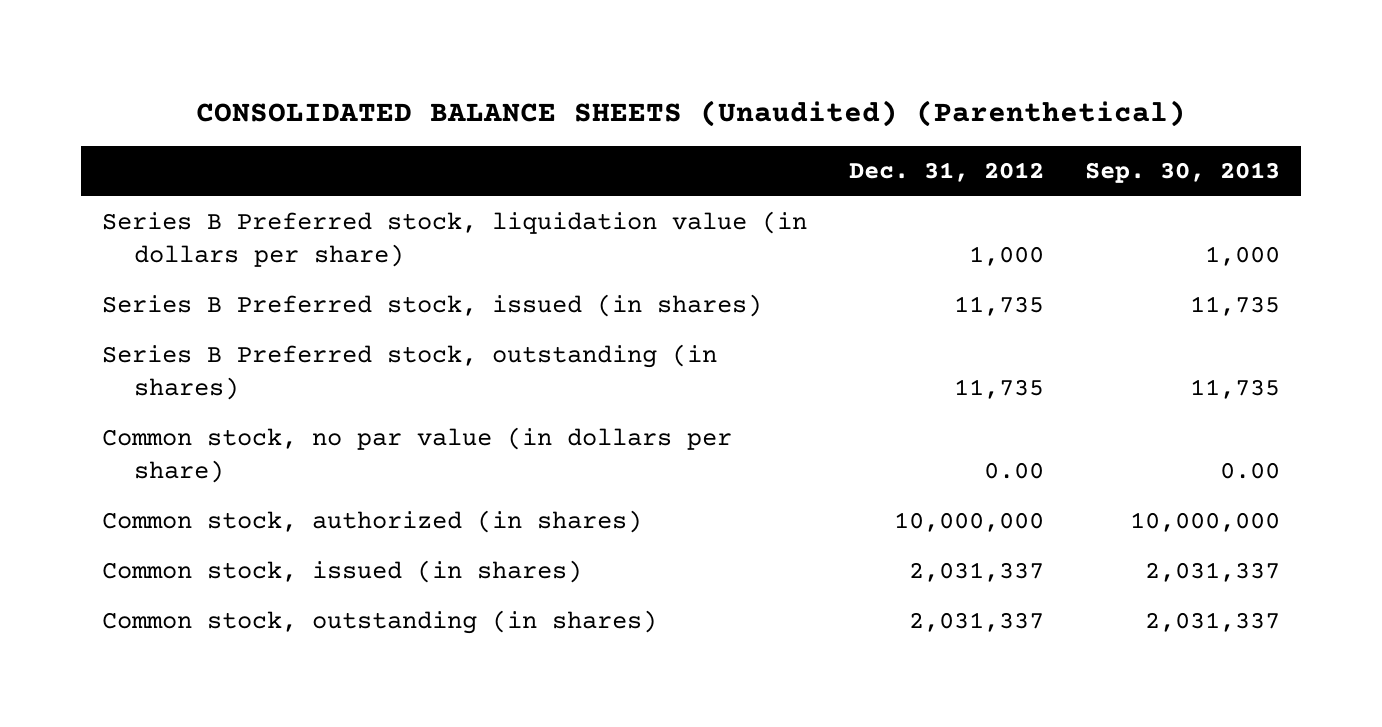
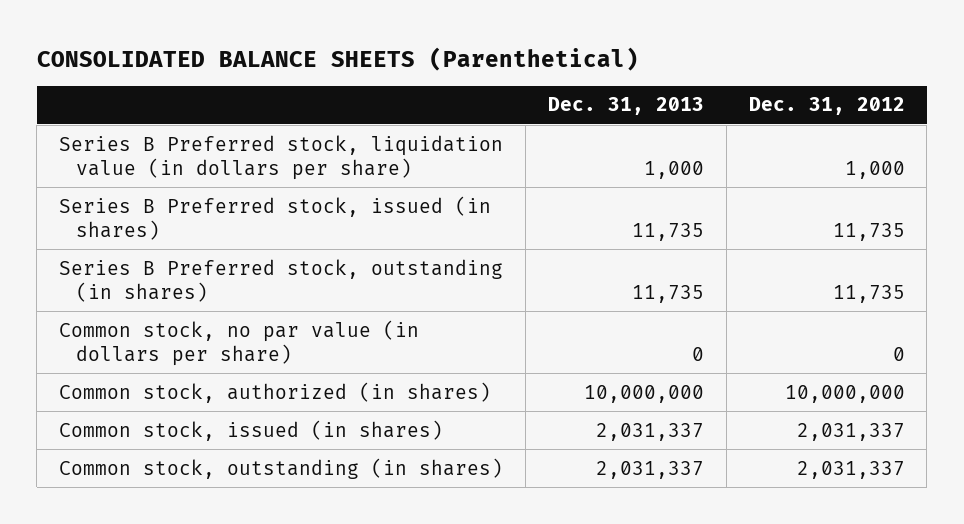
- CONSOLIDATED BALANCE SHEETS (Unaudited) (Parenthetical)
+ CONSOLIDATED BALANCE SHEETS (Parenthetical)
- | Dec. 31, 2012 | Sep. 30, 2013
+ | Dec. 31, 2013 | Dec. 31, 2012
- Common stock, no par value (in dollars per share) | 0.00 | 0.00
+ Common stock, no par value (in dollars per share) | 0 | 0

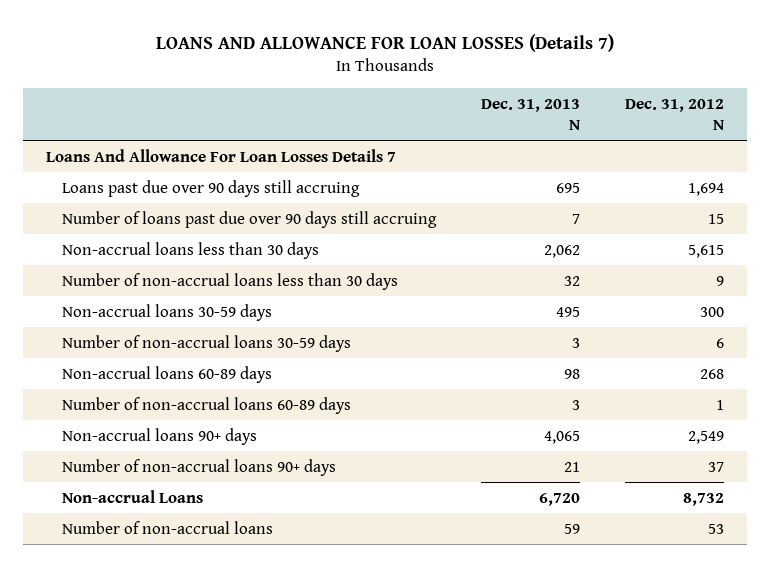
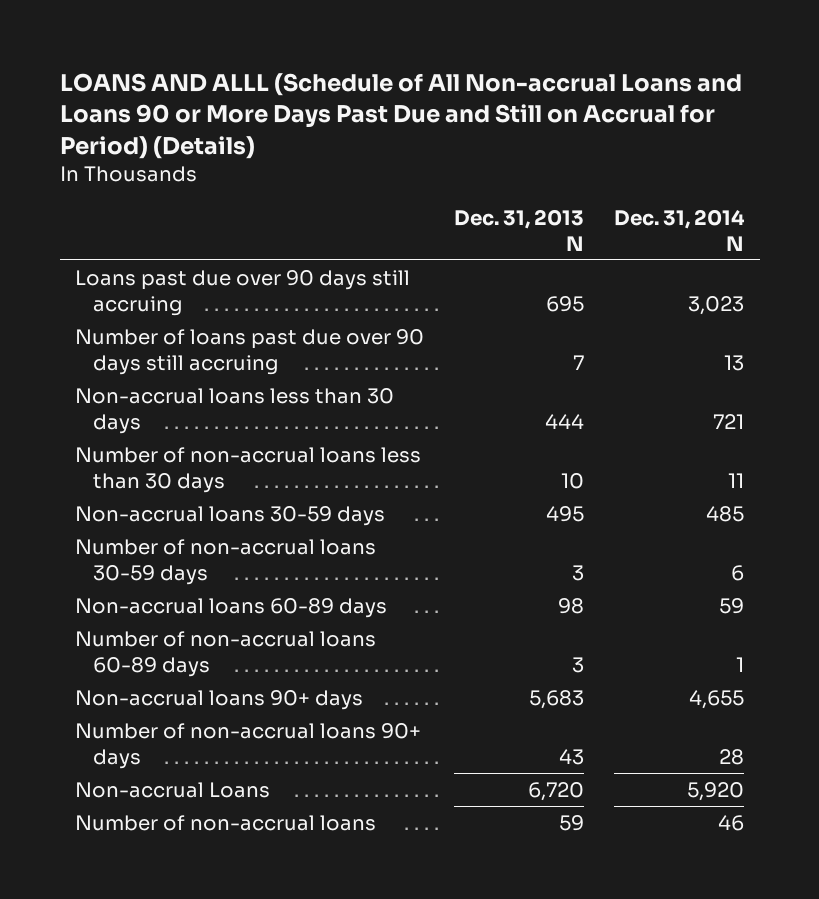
- LOANS AND ALLOWANCE FOR LOAN LOSSES (Details 7)
+ LOANS AND ALLL (Schedule of All Non-accrual Loans and Loans 90 or More Days Past Due and Still on Accrual for Period) (Details)
- | Dec. 31, 2013 N | Dec. 31, 2012 N
+ | Dec. 31, 2013 N | Dec. 31, 2014 N
- Loans And Allowance For Loan Losses Details 7
- Non-accrual loans less than 30 days | 2,062 | 5,615
- Number of non-accrual loans less than 30 days | 32 | 9
+ Non-accrual loans less than 30 days | 444 | 721
+ Number of non-accrual loans less than 30 days | 10 | 11
- Non-accrual loans 90+ days | 4,065 | 2,549
- Number of non-accrual loans 90+ days | 21 | 37
+ Non-accrual loans 90+ days | 5,683 | 4,655
+ Number of non-accrual loans 90+ days | 43 | 28

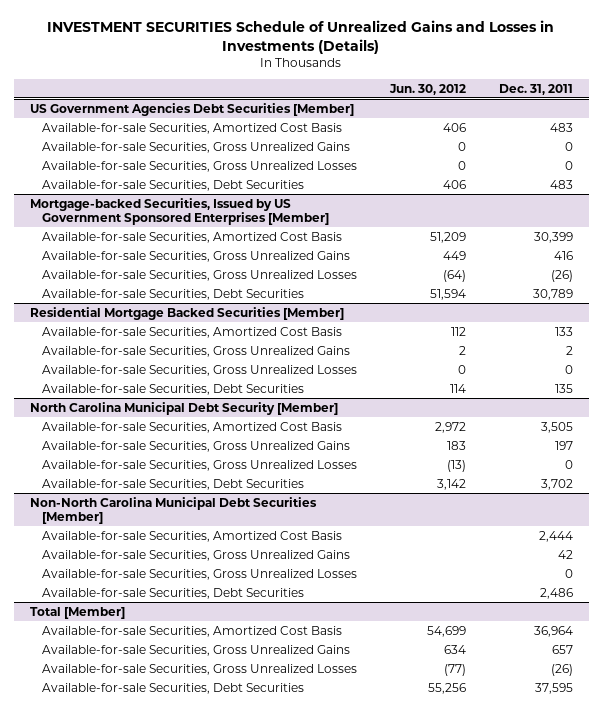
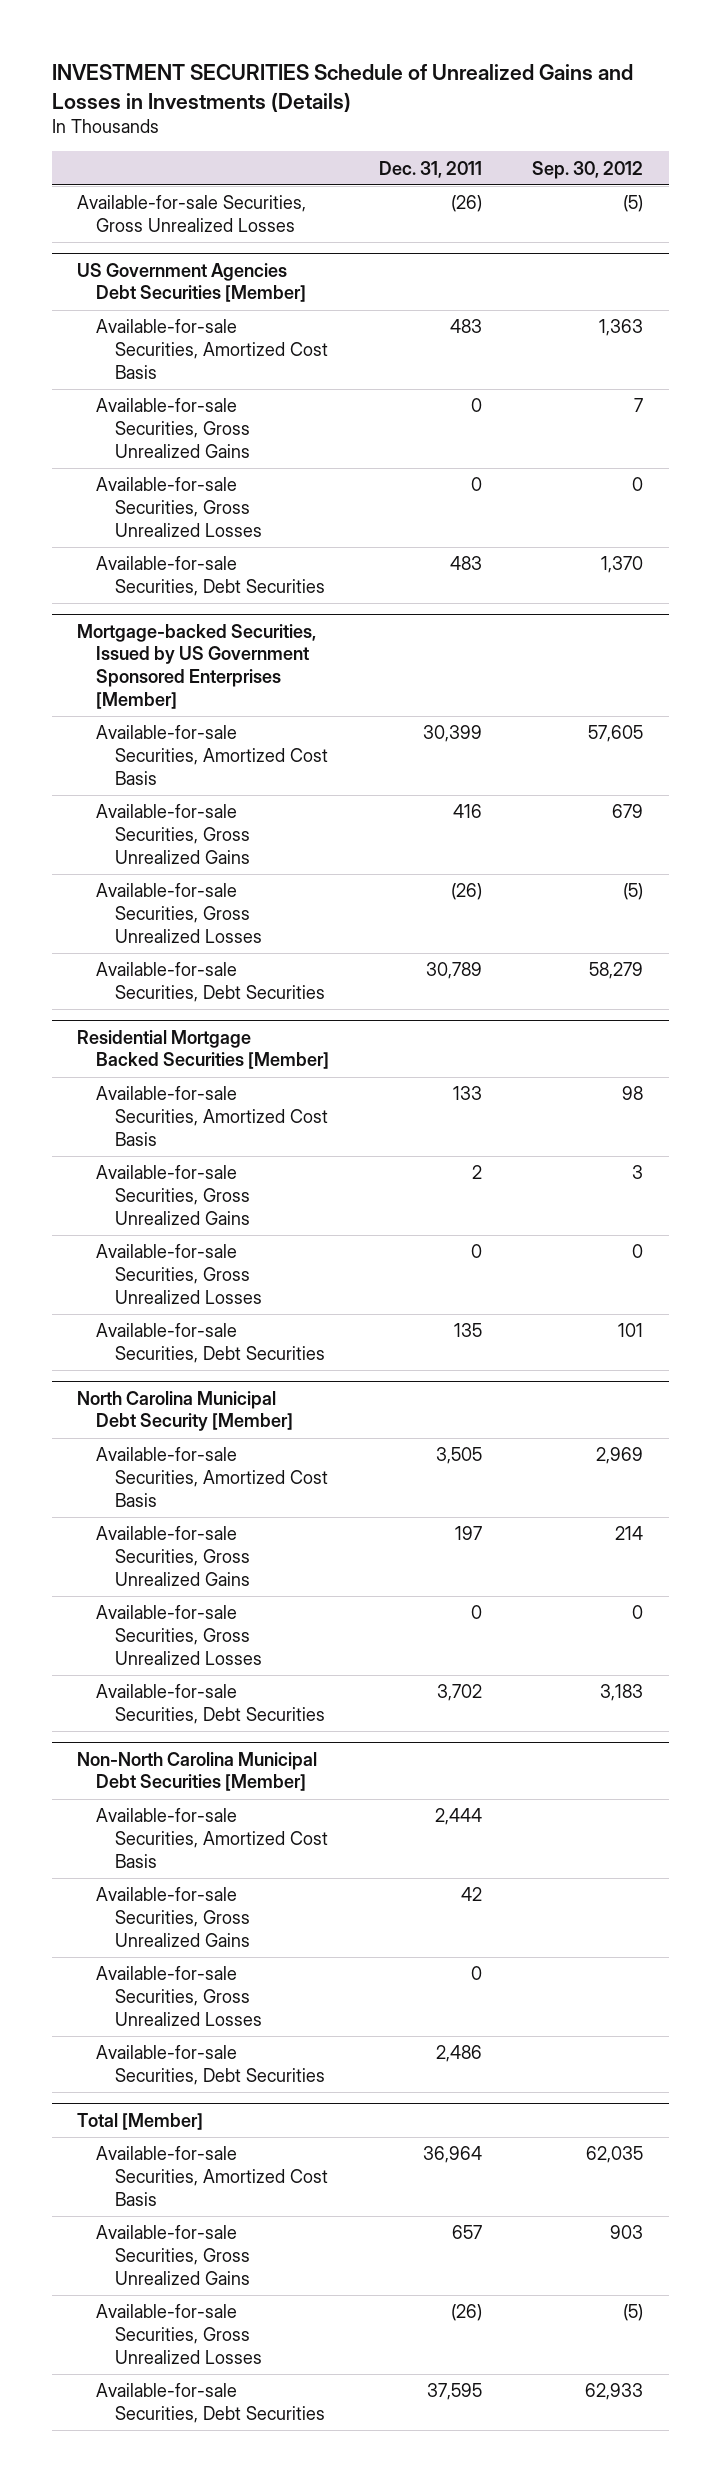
- | Jun. 30, 2012 | Dec. 31, 2011
+ | Dec. 31, 2011 | Sep. 30, 2012
+ Available-for-sale Securities, Gross Unrealized Losses | (26) | (5)

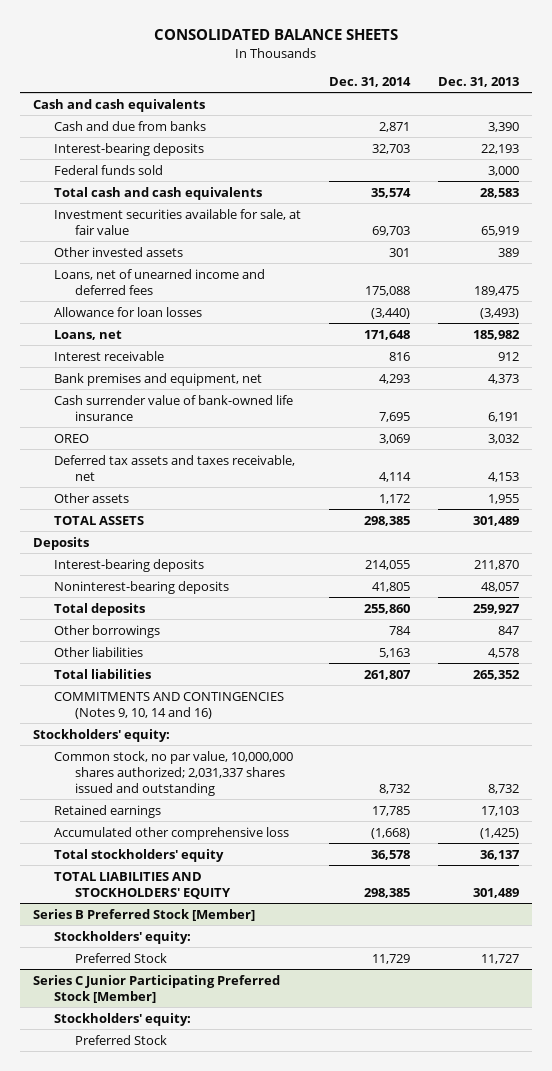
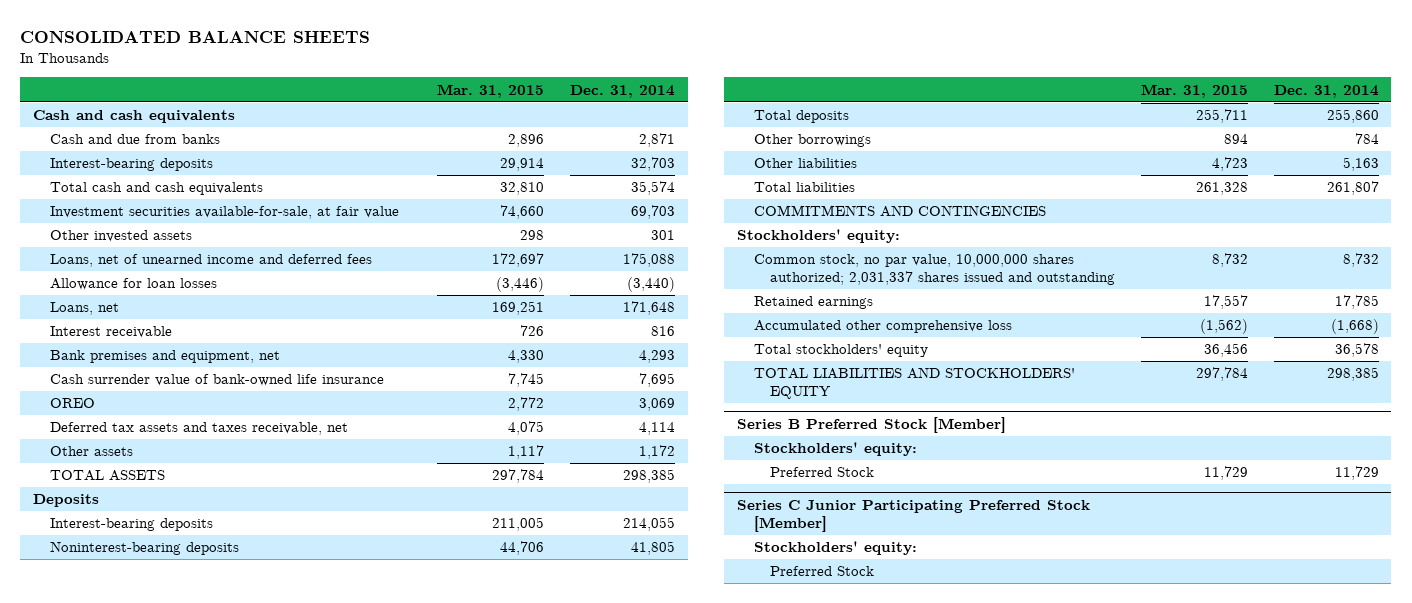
- | Dec. 31, 2014 | Dec. 31, 2013
+ | Mar. 31, 2015 | Dec. 31, 2014
- Federal funds sold | | 3,000
- Investment securities available for sale, at fair value | 69,703 | 65,919
+ Investment securities available-for-sale, at fair value | 74,660 | 69,703
- COMMITMENTS AND CONTINGENCIES (Notes 9, 10, 14 and 16)
+ COMMITMENTS AND CONTINGENCIES

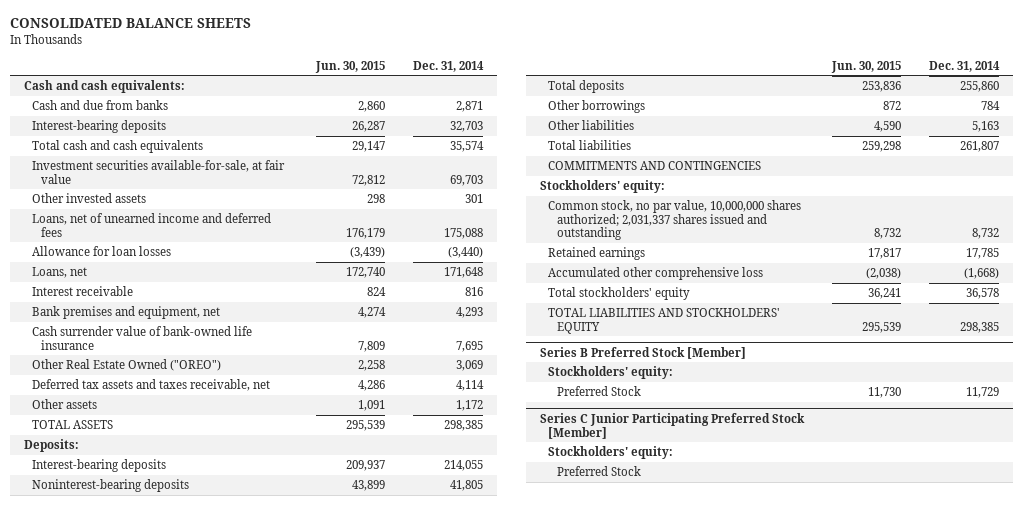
- | Mar. 31, 2015 | Dec. 31, 2014
+ | Jun. 30, 2015 | Dec. 31, 2014
- Cash and cash equivalents
+ Cash and cash equivalents:
- OREO | 2,772 | 3,069
+ Other Real Estate Owned ("OREO") | 2,258 | 3,069
- Deposits
+ Deposits:

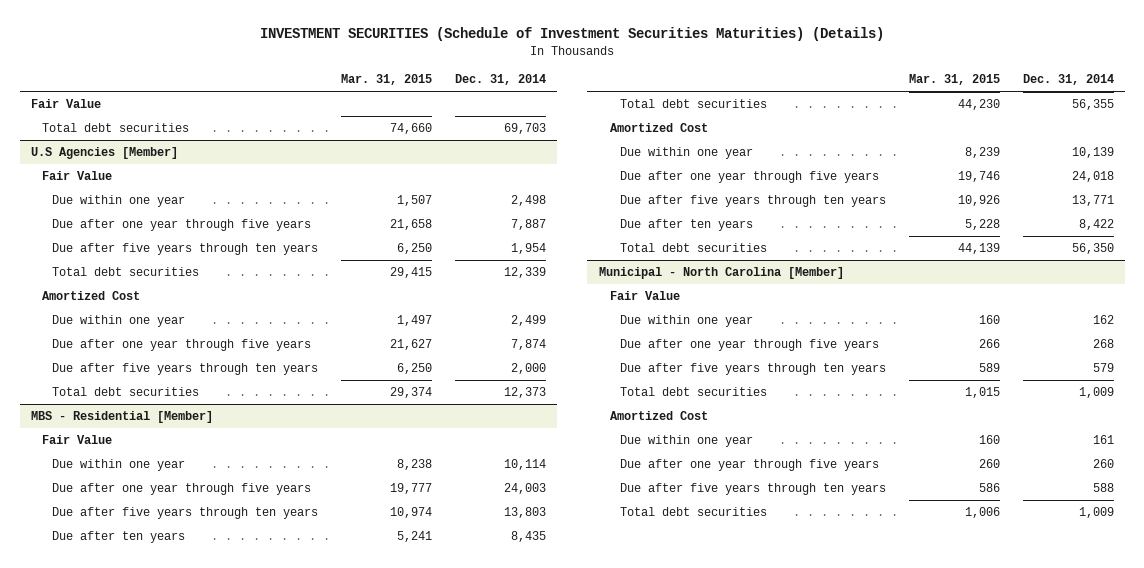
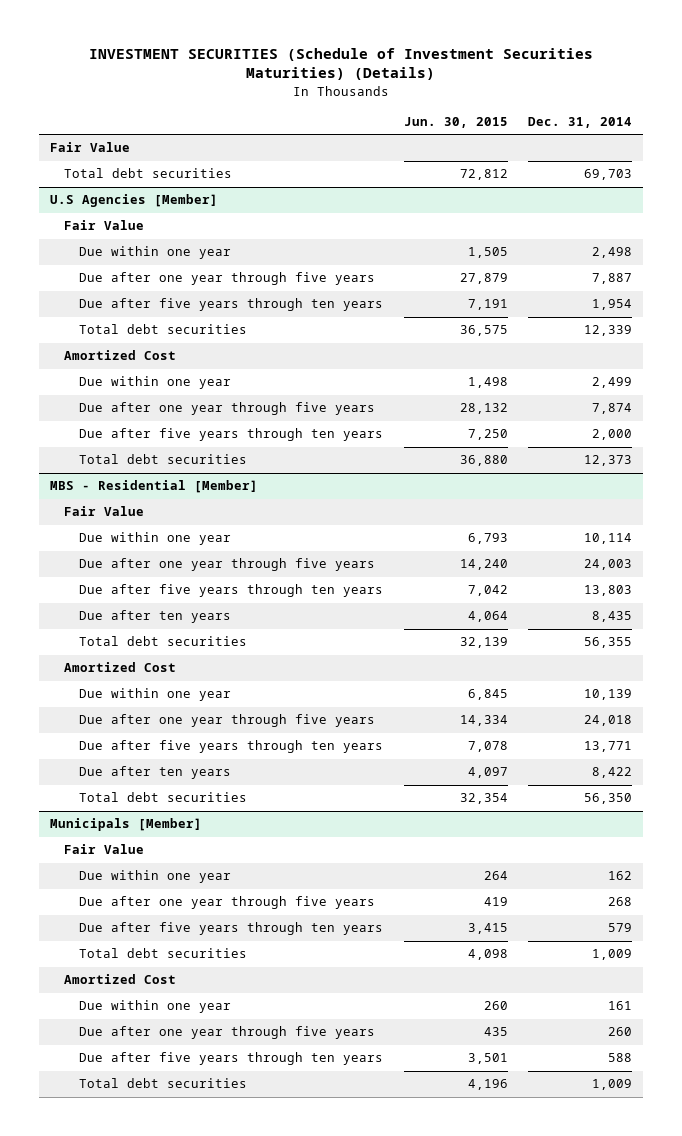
- | Mar. 31, 2015 | Dec. 31, 2014
+ | Jun. 30, 2015 | Dec. 31, 2014
- Municipal - North Carolina [Member]
+ Municipals [Member]

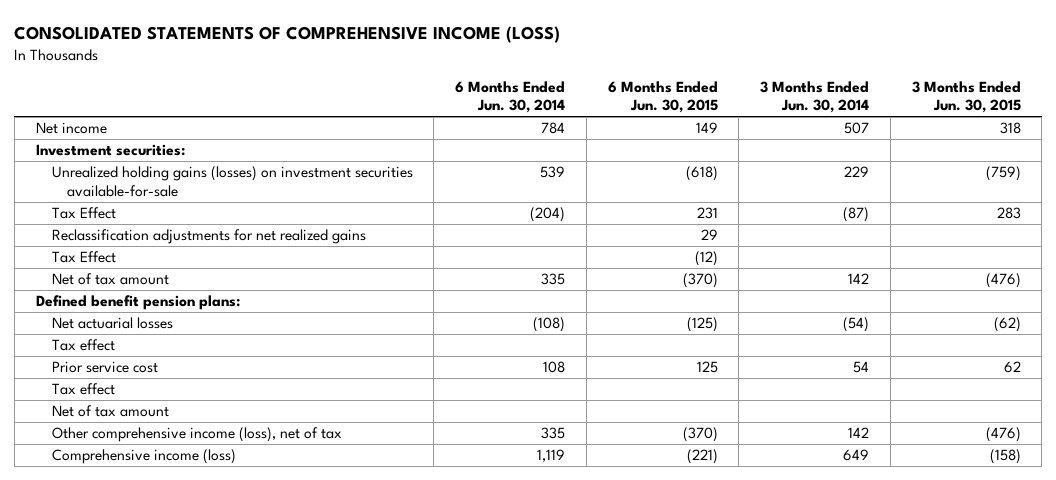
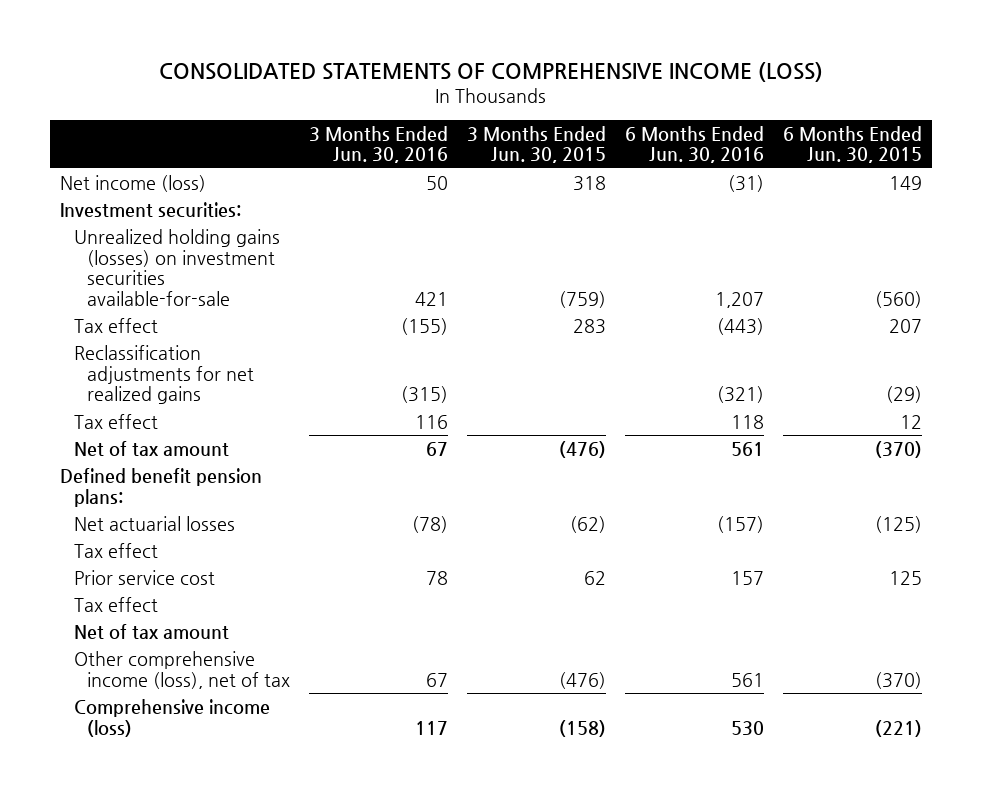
- | 6 Months Ended Jun. 30, 2014 | 6 Months Ended Jun. 30, 2015 | 3 Months Ended Jun. 30, 2014 | 3 Months Ended Jun. 30, 2015
+ | 3 Months Ended Jun. 30, 2016 | 3 Months Ended Jun. 30, 2015 | 6 Months Ended Jun. 30, 2016 | 6 Months Ended Jun. 30, 2015
- Net income | 784 | 149 | 507 | 318
+ Net income (loss) | 50 | 318 | (31) | 149
- Unrealized holding gains (losses) on investment securities available-for-sale | 539 | (618) | 229 | (759)
- Tax Effect | (204) | 231 | (87) | 283
- Reclassification adjustments for net realized gains | | 29 | |
- Tax Effect | | (12) | |
+ Unrealized holding gains (losses) on investment securities available-for-sale | 421 | (759) | 1,207 | (560)
+ Tax effect | (155) | 283 | (443) | 207
+ Reclassification adjustments for net realized gains | (315) | | (321) | (29)
+ Tax effect | 116 | | 118 | 12

